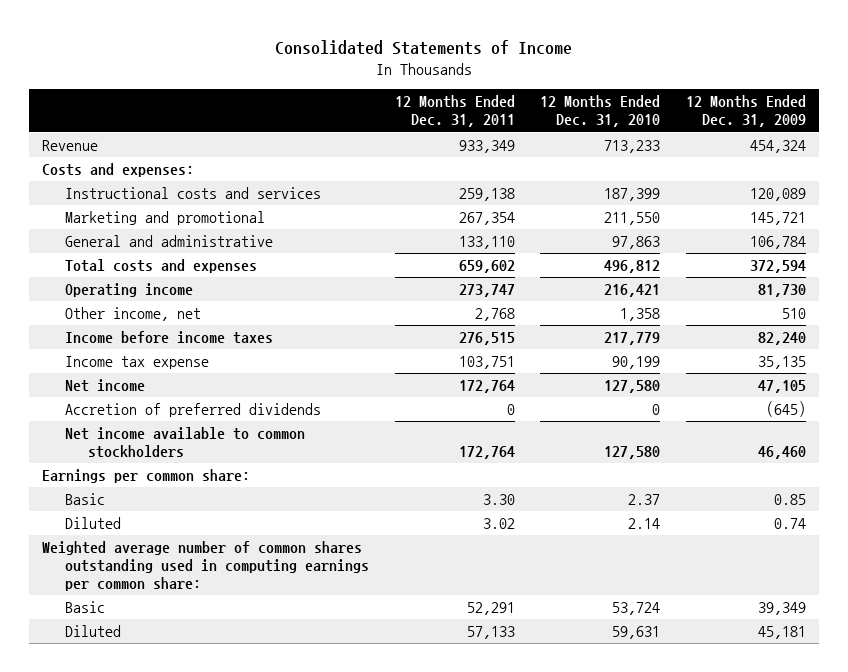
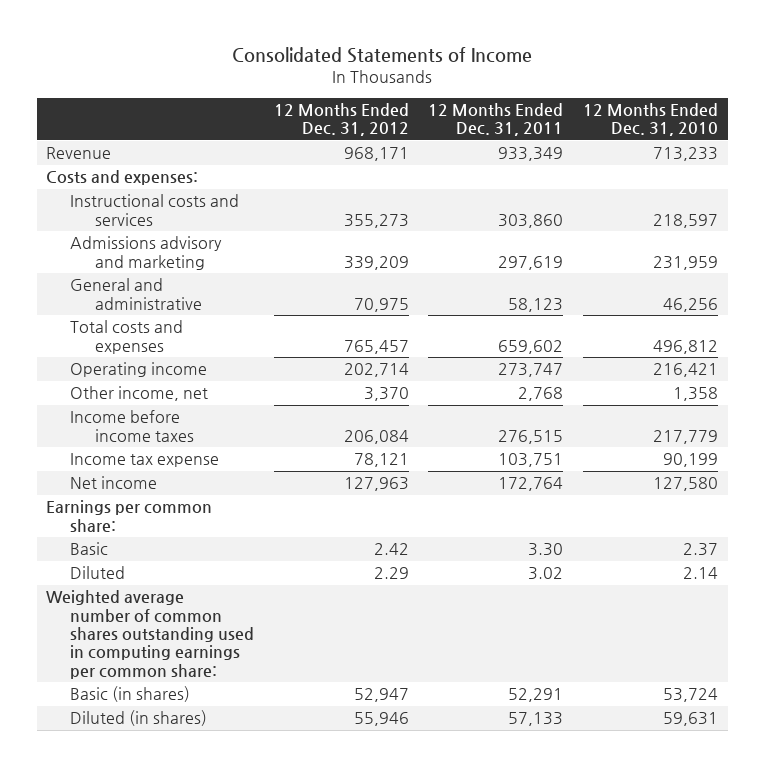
- | 12 Months Ended Dec. 31, 2011 | 12 Months Ended Dec. 31, 2010 | 12 Months Ended Dec. 31, 2009
+ | 12 Months Ended Dec. 31, 2012 | 12 Months Ended Dec. 31, 2011 | 12 Months Ended Dec. 31, 2010
- Instructional costs and services | 259,138 | 187,399 | 120,089
- Marketing and promotional | 267,354 | 211,550 | 145,721
- General and administrative | 133,110 | 97,863 | 106,784
+ Instructional costs and services | 355,273 | 303,860 | 218,597
+ Admissions advisory and marketing | 339,209 | 297,619 | 231,959
+ General and administrative | 70,975 | 58,123 | 46,256
- Accretion of preferred dividends | 0 | 0 | (645)
- Net income available to common stockholders | 172,764 | 127,580 | 46,460
- Basic | 52,291 | 53,724 | 39,349
- Diluted | 57,133 | 59,631 | 45,181
+ Basic (in shares) | 52,947 | 52,291 | 53,724
+ Diluted (in shares) | 55,946 | 57,133 | 59,631

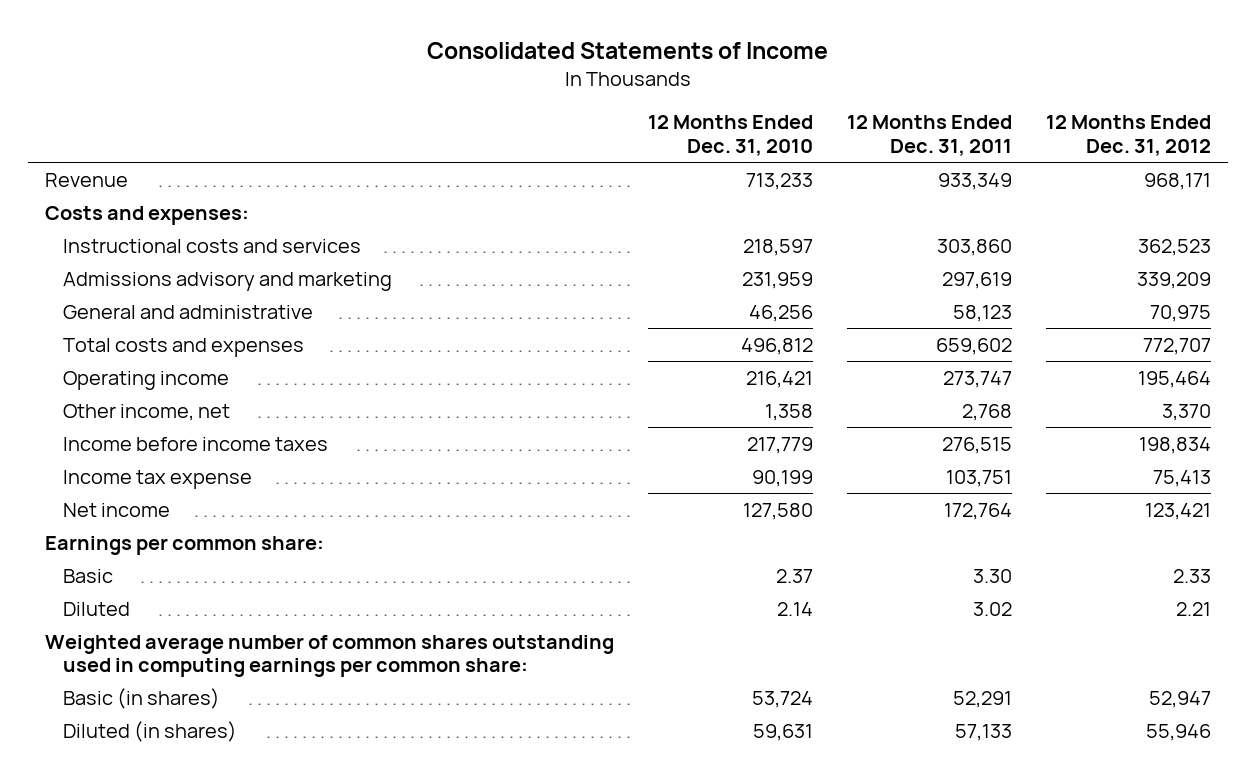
- | 12 Months Ended Dec. 31, 2012 | 12 Months Ended Dec. 31, 2011 | 12 Months Ended Dec. 31, 2010
+ | 12 Months Ended Dec. 31, 2010 | 12 Months Ended Dec. 31, 2011 | 12 Months Ended Dec. 31, 2012
- Instructional costs and services | 355,273 | 303,860 | 218,597
+ Instructional costs and services | 218,597 | 303,860 | 362,523
- Total costs and expenses | 765,457 | 659,602 | 496,812
- Operating income | 202,714 | 273,747 | 216,421
+ Total costs and expenses | 496,812 | 659,602 | 772,707
+ Operating income | 216,421 | 273,747 | 195,464
- Income before income taxes | 206,084 | 276,515 | 217,779
- Income tax expense | 78,121 | 103,751 | 90,199
- Net income | 127,963 | 172,764 | 127,580
+ Income before income taxes | 217,779 | 276,515 | 198,834
+ Income tax expense | 90,199 | 103,751 | 75,413
+ Net income | 127,580 | 172,764 | 123,421
- Basic | 2.42 | 3.30 | 2.37
- Diluted | 2.29 | 3.02 | 2.14
+ Basic | 2.37 | 3.30 | 2.33
+ Diluted | 2.14 | 3.02 | 2.21

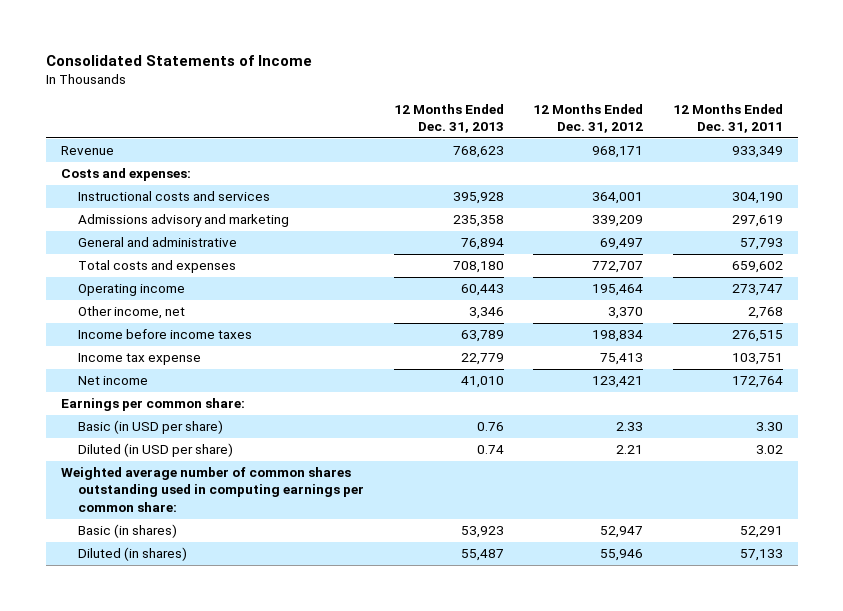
- | 12 Months Ended Dec. 31, 2010 | 12 Months Ended Dec. 31, 2011 | 12 Months Ended Dec. 31, 2012
+ | 12 Months Ended Dec. 31, 2013 | 12 Months Ended Dec. 31, 2012 | 12 Months Ended Dec. 31, 2011
- Instructional costs and services | 218,597 | 303,860 | 362,523
+ Instructional costs and services | 395,928 | 364,001 | 304,190
- General and administrative | 46,256 | 58,123 | 70,975
+ General and administrative | 76,894 | 69,497 | 57,793
- Basic | 2.37 | 3.30 | 2.33
- Diluted | 2.14 | 3.02 | 2.21
+ Basic (in USD per share) | 0.76 | 2.33 | 3.30
+ Diluted (in USD per share) | 0.74 | 2.21 | 3.02

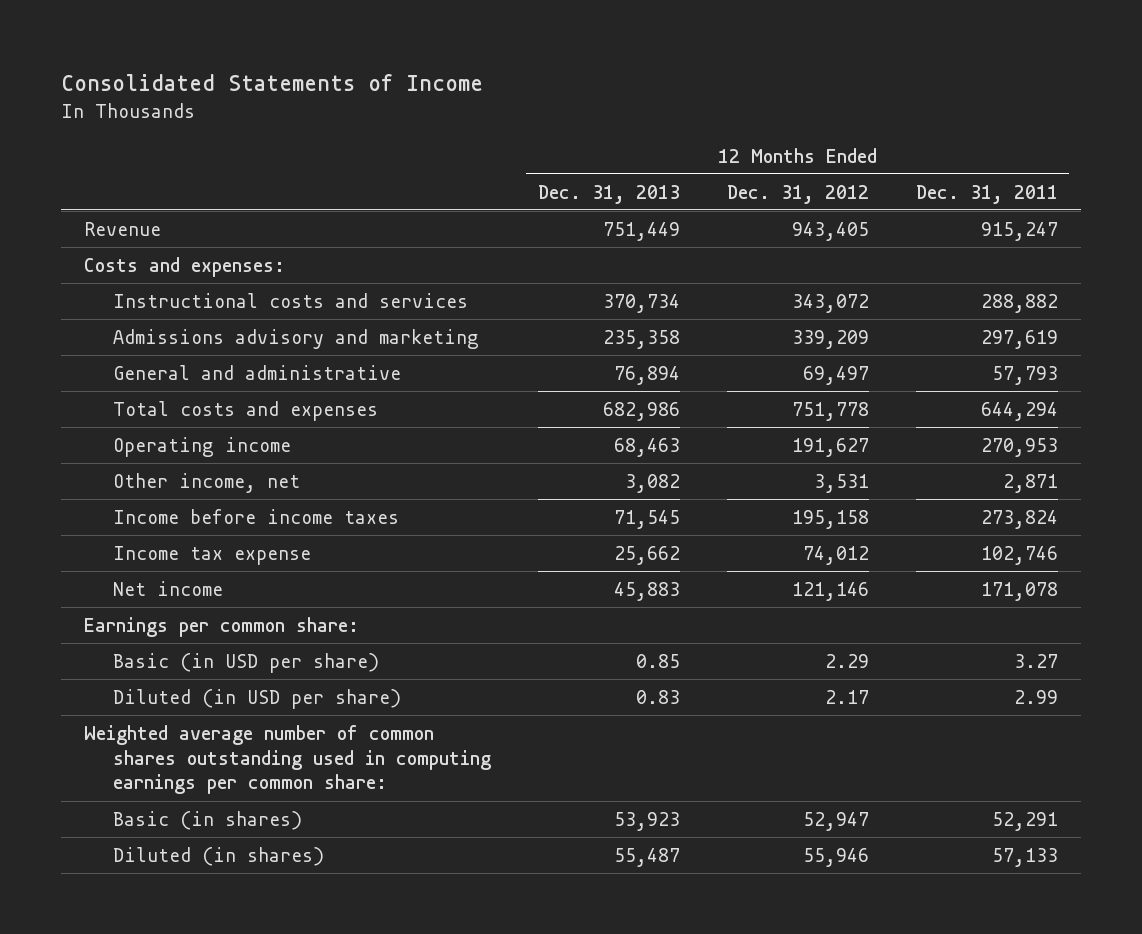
- Revenue | 768,623 | 968,171 | 933,349
+ Revenue | 751,449 | 943,405 | 915,247
- Instructional costs and services | 395,928 | 364,001 | 304,190
+ Instructional costs and services | 370,734 | 343,072 | 288,882
- Total costs and expenses | 708,180 | 772,707 | 659,602
- Operating income | 60,443 | 195,464 | 273,747
- Other income, net | 3,346 | 3,370 | 2,768
- Income before income taxes | 63,789 | 198,834 | 276,515
- Income tax expense | 22,779 | 75,413 | 103,751
- Net income | 41,010 | 123,421 | 172,764
+ Total costs and expenses | 682,986 | 751,778 | 644,294
+ Operating income | 68,463 | 191,627 | 270,953
+ Other income, net | 3,082 | 3,531 | 2,871
+ Income before income taxes | 71,545 | 195,158 | 273,824
+ Income tax expense | 25,662 | 74,012 | 102,746
+ Net income | 45,883 | 121,146 | 171,078
- Basic (in USD per share) | 0.76 | 2.33 | 3.30
- Diluted (in USD per share) | 0.74 | 2.21 | 3.02
+ Basic (in USD per share) | 0.85 | 2.29 | 3.27
+ Diluted (in USD per share) | 0.83 | 2.17 | 2.99

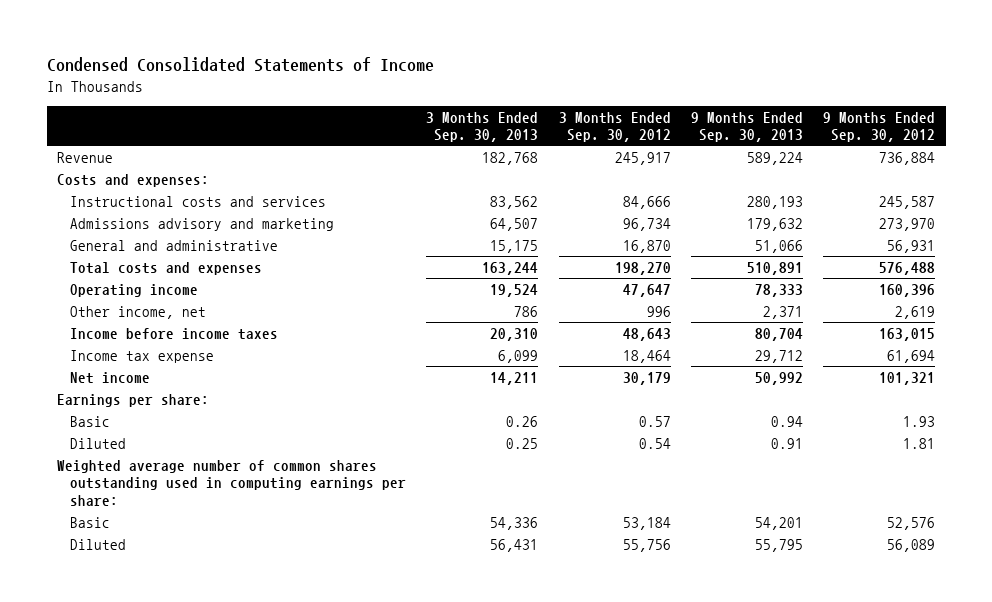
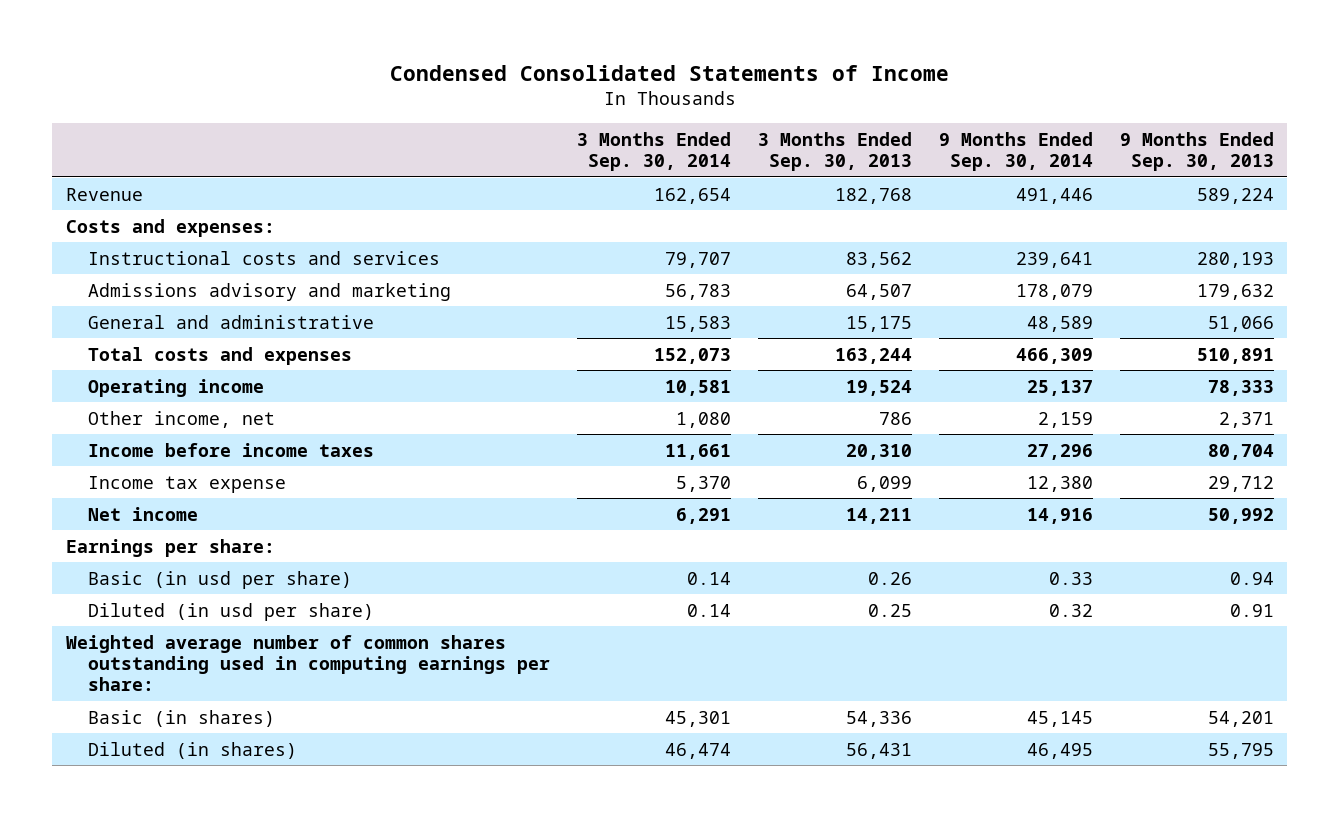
- | 3 Months Ended Sep. 30, 2013 | 3 Months Ended Sep. 30, 2012 | 9 Months Ended Sep. 30, 2013 | 9 Months Ended Sep. 30, 2012
+ | 3 Months Ended Sep. 30, 2014 | 3 Months Ended Sep. 30, 2013 | 9 Months Ended Sep. 30, 2014 | 9 Months Ended Sep. 30, 2013
- Basic | 0.26 | 0.57 | 0.94 | 1.93
- Diluted | 0.25 | 0.54 | 0.91 | 1.81
+ Basic (in usd per share) | 0.14 | 0.26 | 0.33 | 0.94
+ Diluted (in usd per share) | 0.14 | 0.25 | 0.32 | 0.91
- Basic | 54,336 | 53,184 | 54,201 | 52,576
- Diluted | 56,431 | 55,756 | 55,795 | 56,089
+ Basic (in shares) | 45,301 | 54,336 | 45,145 | 54,201
+ Diluted (in shares) | 46,474 | 56,431 | 46,495 | 55,795

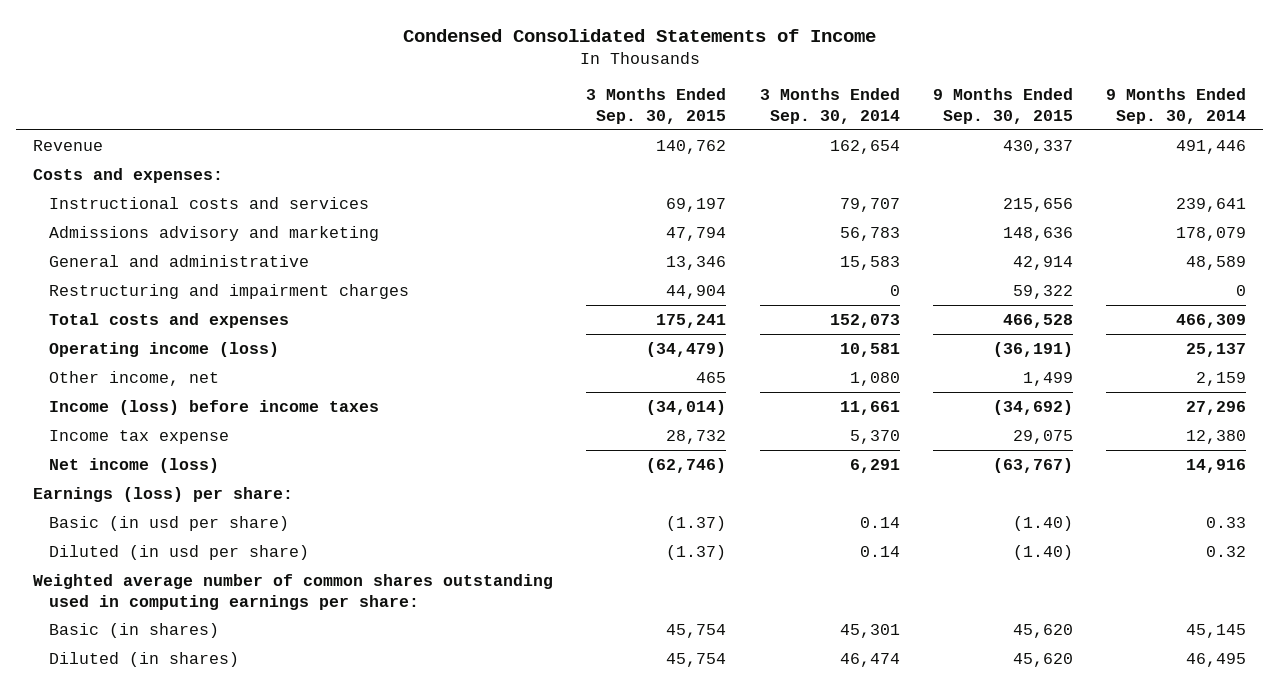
- | 3 Months Ended Sep. 30, 2014 | 3 Months Ended Sep. 30, 2013 | 9 Months Ended Sep. 30, 2014 | 9 Months Ended Sep. 30, 2013
+ | 3 Months Ended Sep. 30, 2015 | 3 Months Ended Sep. 30, 2014 | 9 Months Ended Sep. 30, 2015 | 9 Months Ended Sep. 30, 2014
+ Restructuring and impairment charges | 44,904 | 0 | 59,322 | 0
- Operating income | 10,581 | 19,524 | 25,137 | 78,333
+ Operating income (loss) | (34,479) | 10,581 | (36,191) | 25,137
- Income before income taxes | 11,661 | 20,310 | 27,296 | 80,704
+ Income (loss) before income taxes | (34,014) | 11,661 | (34,692) | 27,296
- Net income | 6,291 | 14,211 | 14,916 | 50,992
- Earnings per share:
+ Net income (loss) | (62,746) | 6,291 | (63,767) | 14,916
+ Earnings (loss) per share:

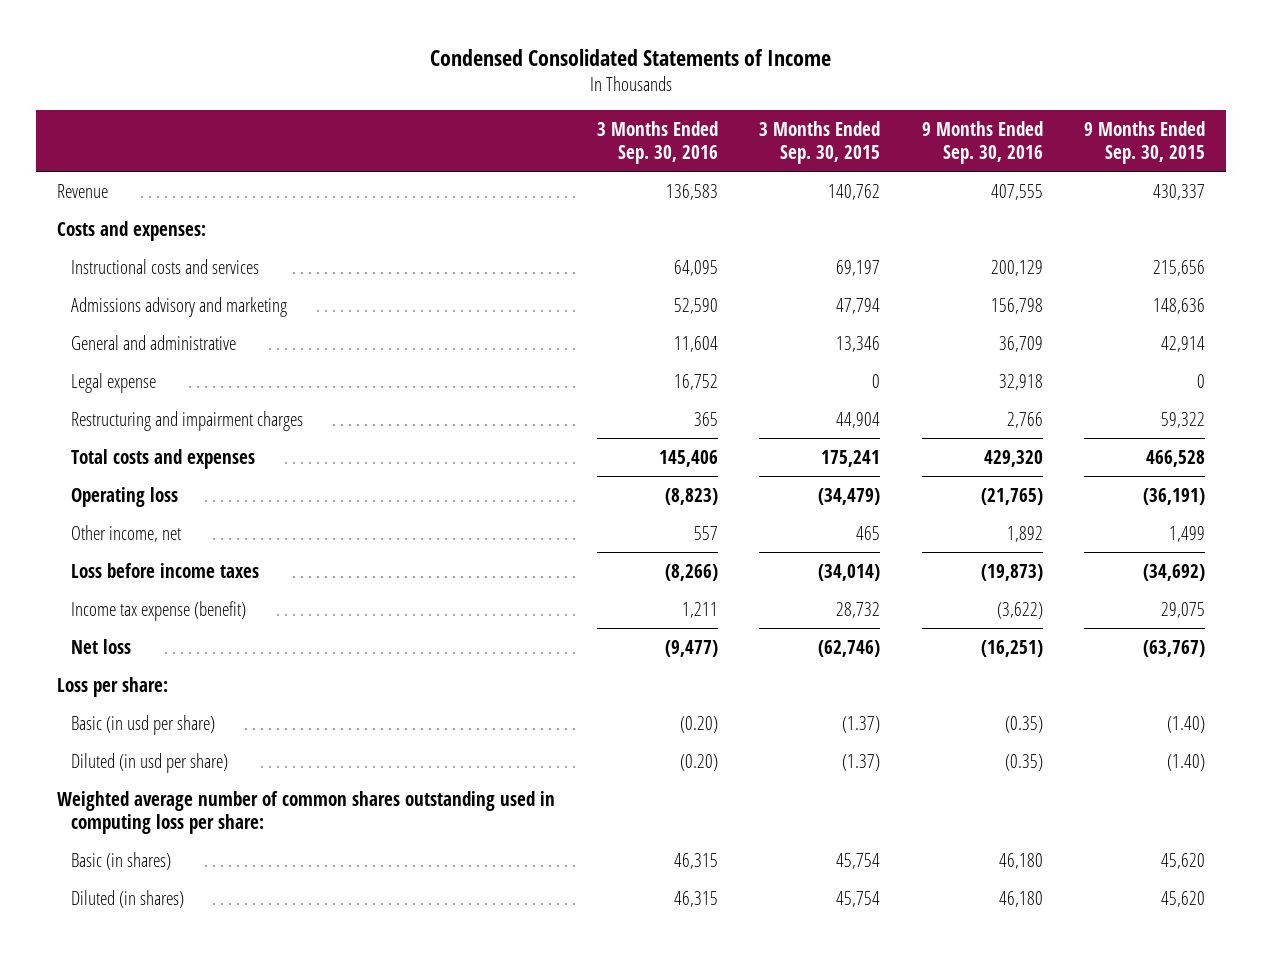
- | 3 Months Ended Sep. 30, 2015 | 3 Months Ended Sep. 30, 2014 | 9 Months Ended Sep. 30, 2015 | 9 Months Ended Sep. 30, 2014
+ | 3 Months Ended Sep. 30, 2016 | 3 Months Ended Sep. 30, 2015 | 9 Months Ended Sep. 30, 2016 | 9 Months Ended Sep. 30, 2015
+ Legal expense | 16,752 | 0 | 32,918 | 0
- Operating income (loss) | (34,479) | 10,581 | (36,191) | 25,137
+ Operating loss | (8,823) | (34,479) | (21,765) | (36,191)
- Income (loss) before income taxes | (34,014) | 11,661 | (34,692) | 27,296
- Income tax expense | 28,732 | 5,370 | 29,075 | 12,380
- Net income (loss) | (62,746) | 6,291 | (63,767) | 14,916
- Earnings (loss) per share:
+ Loss before income taxes | (8,266) | (34,014) | (19,873) | (34,692)
+ Income tax expense (benefit) | 1,211 | 28,732 | (3,622) | 29,075
+ Net loss | (9,477) | (62,746) | (16,251) | (63,767)
+ Loss per share:
- Weighted average number of common shares outstanding used in computing earnings per share:
+ Weighted average number of common shares outstanding used in computing loss per share:

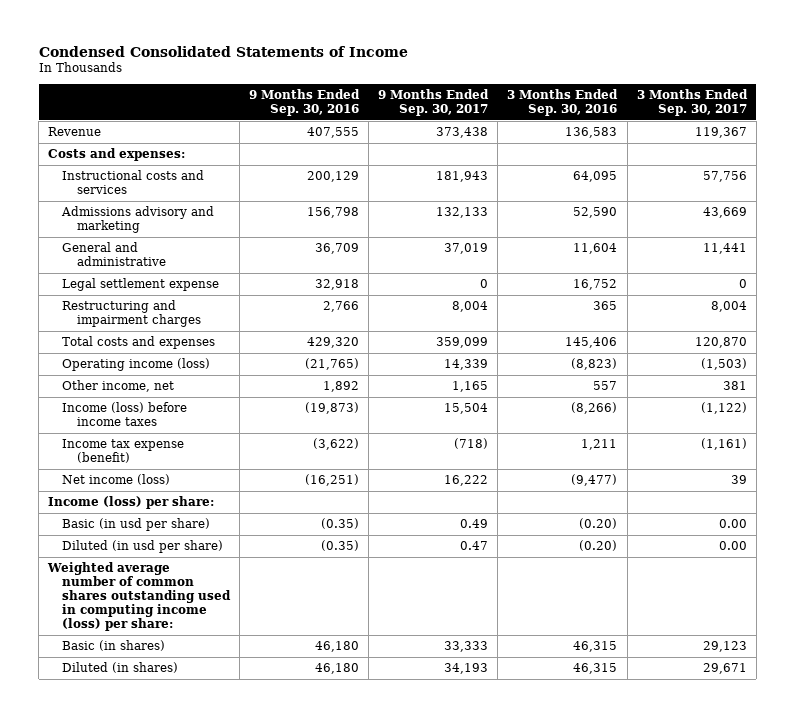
- | 3 Months Ended Sep. 30, 2016 | 3 Months Ended Sep. 30, 2015 | 9 Months Ended Sep. 30, 2016 | 9 Months Ended Sep. 30, 2015
+ | 9 Months Ended Sep. 30, 2016 | 9 Months Ended Sep. 30, 2017 | 3 Months Ended Sep. 30, 2016 | 3 Months Ended Sep. 30, 2017
- Legal expense | 16,752 | 0 | 32,918 | 0
+ Legal settlement expense | 32,918 | 0 | 16,752 | 0
- Operating loss | (8,823) | (34,479) | (21,765) | (36,191)
+ Operating income (loss) | (21,765) | 14,339 | (8,823) | (1,503)
- Loss before income taxes | (8,266) | (34,014) | (19,873) | (34,692)
+ Income (loss) before income taxes | (19,873) | 15,504 | (8,266) | (1,122)
- Net loss | (9,477) | (62,746) | (16,251) | (63,767)
- Loss per share:
+ Net income (loss) | (16,251) | 16,222 | (9,477) | 39
+ Income (loss) per share:
- Weighted average number of common shares outstanding used in computing loss per share:
+ Weighted average number of common shares outstanding used in computing income (loss) per share:

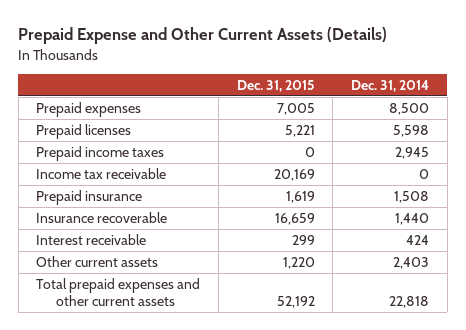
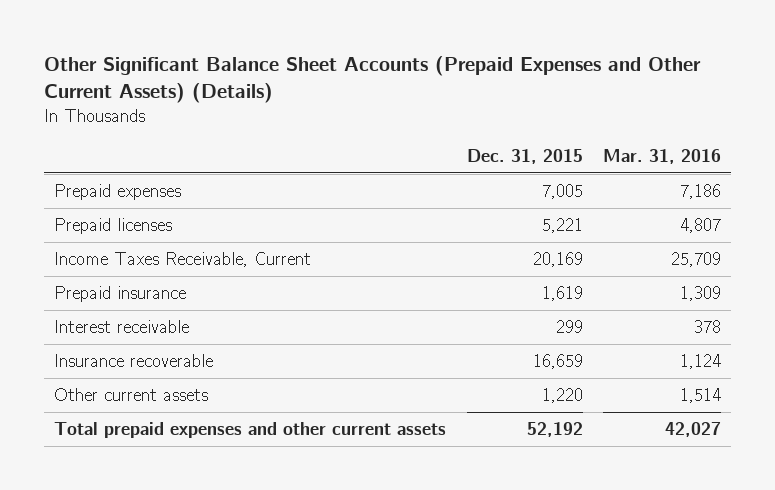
- Prepaid Expense and Other Current Assets (Details)
+ Other Significant Balance Sheet Accounts (Prepaid Expenses and Other Current Assets) (Details)
- | Dec. 31, 2015 | Dec. 31, 2014
+ | Dec. 31, 2015 | Mar. 31, 2016
- Prepaid income taxes | 0 | 2,945
- Income tax receivable | 20,169 | 0
+ Income Taxes Receivable, Current | 20,169 | 25,709
moved down: Insurance recoverable | 16,659 | 1,124

